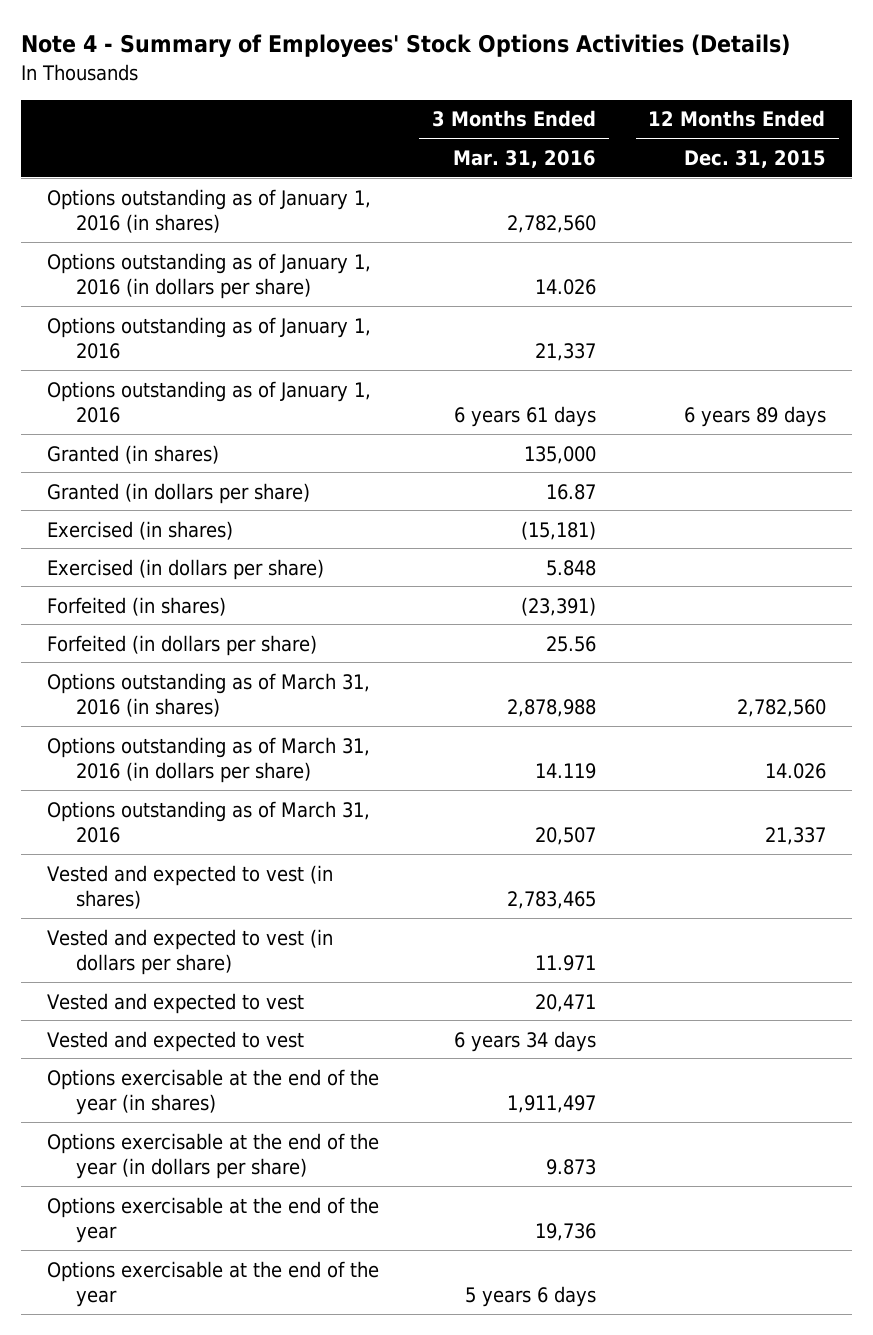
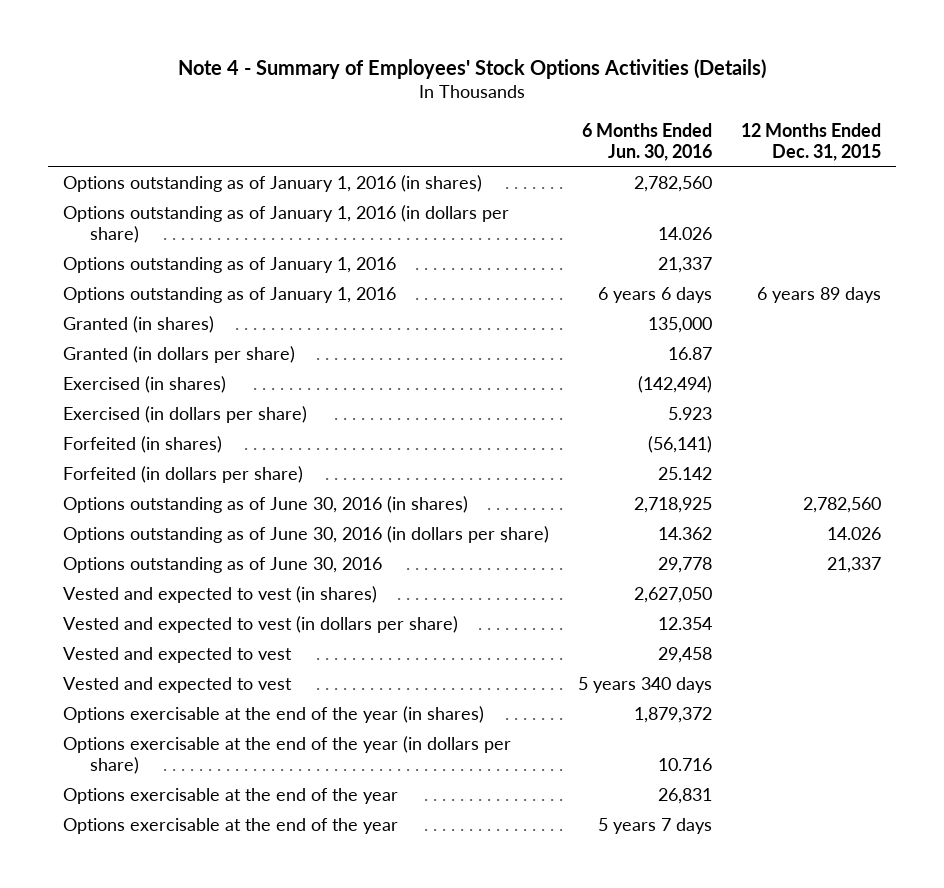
- | 3 Months Ended Mar. 31, 2016 | 12 Months Ended Dec. 31, 2015
+ | 6 Months Ended Jun. 30, 2016 | 12 Months Ended Dec. 31, 2015
- Options outstanding as of March 31, 2016 (in shares) | 2,878,988 | 2,782,560
- Options outstanding as of March 31, 2016 (in dollars per share) | 14.119 | 14.026
- Options outstanding as of March 31, 2016 | 20,507 | 21,337
+ Options outstanding as of June 30, 2016 (in shares) | 2,718,925 | 2,782,560
+ Options outstanding as of June 30, 2016 (in dollars per share) | 14.362 | 14.026
+ Options outstanding as of June 30, 2016 | 29,778 | 21,337

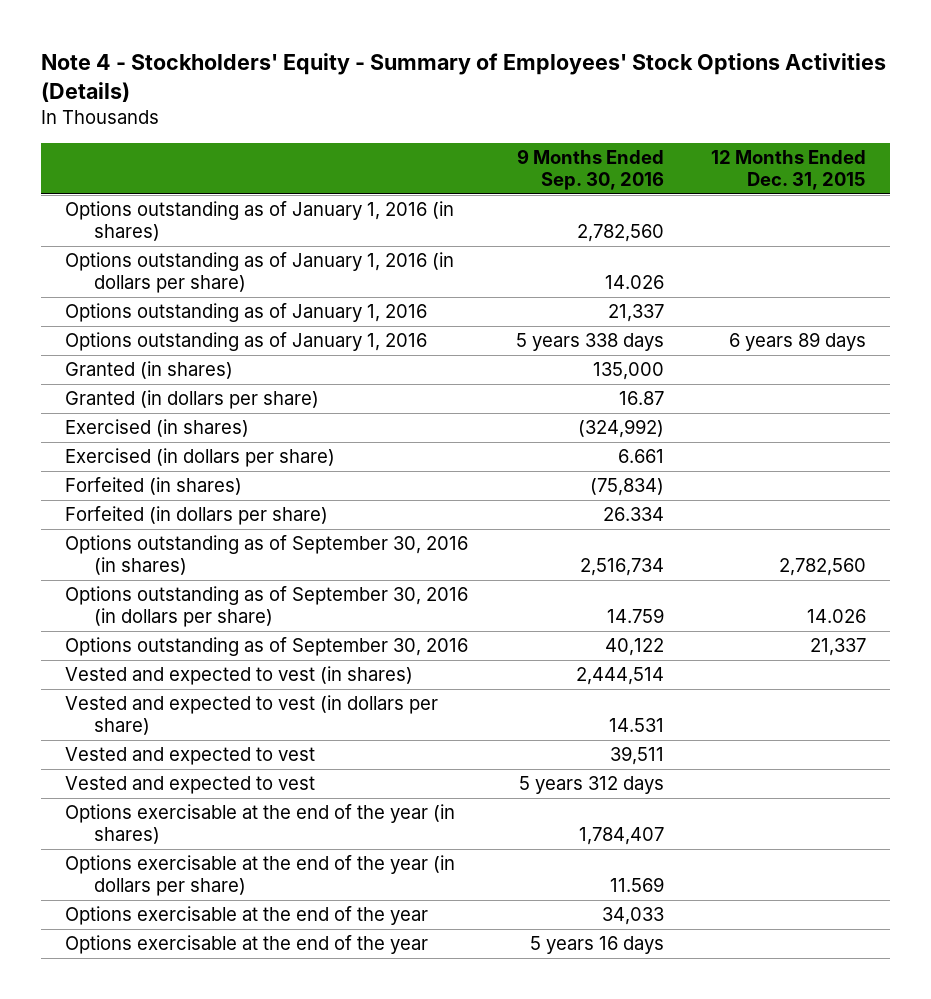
- Note 4 - Summary of Employees' Stock Options Activities (Details)
+ Note 4 - Stockholders' Equity - Summary of Employees' Stock Options Activities (Details)
- | 6 Months Ended Jun. 30, 2016 | 12 Months Ended Dec. 31, 2015
+ | 9 Months Ended Sep. 30, 2016 | 12 Months Ended Dec. 31, 2015
- Options outstanding as of June 30, 2016 (in shares) | 2,718,925 | 2,782,560
- Options outstanding as of June 30, 2016 (in dollars per share) | 14.362 | 14.026
- Options outstanding as of June 30, 2016 | 29,778 | 21,337
+ Options outstanding as of September 30, 2016 (in shares) | 2,516,734 | 2,782,560
+ Options outstanding as of September 30, 2016 (in dollars per share) | 14.759 | 14.026
+ Options outstanding as of September 30, 2016 | 40,122 | 21,337

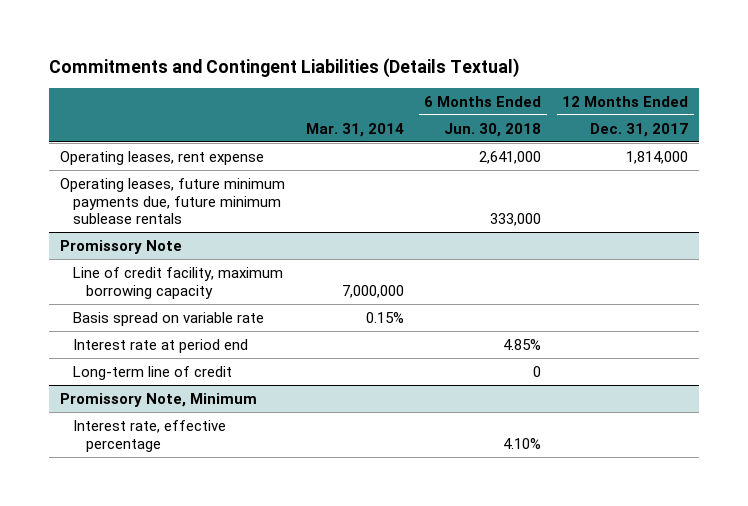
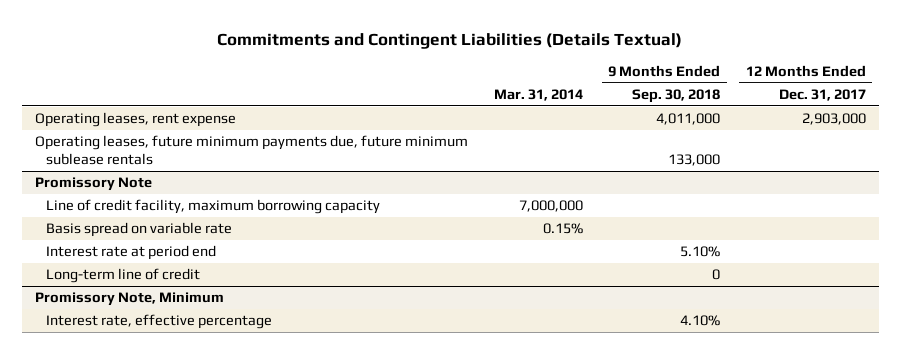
- | Mar. 31, 2014 | 6 Months Ended Jun. 30, 2018 | 12 Months Ended Dec. 31, 2017
+ | Mar. 31, 2014 | 9 Months Ended Sep. 30, 2018 | 12 Months Ended Dec. 31, 2017
- Operating leases, rent expense | | 2,641,000 | 1,814,000
+ Operating leases, rent expense | | 4,011,000 | 2,903,000

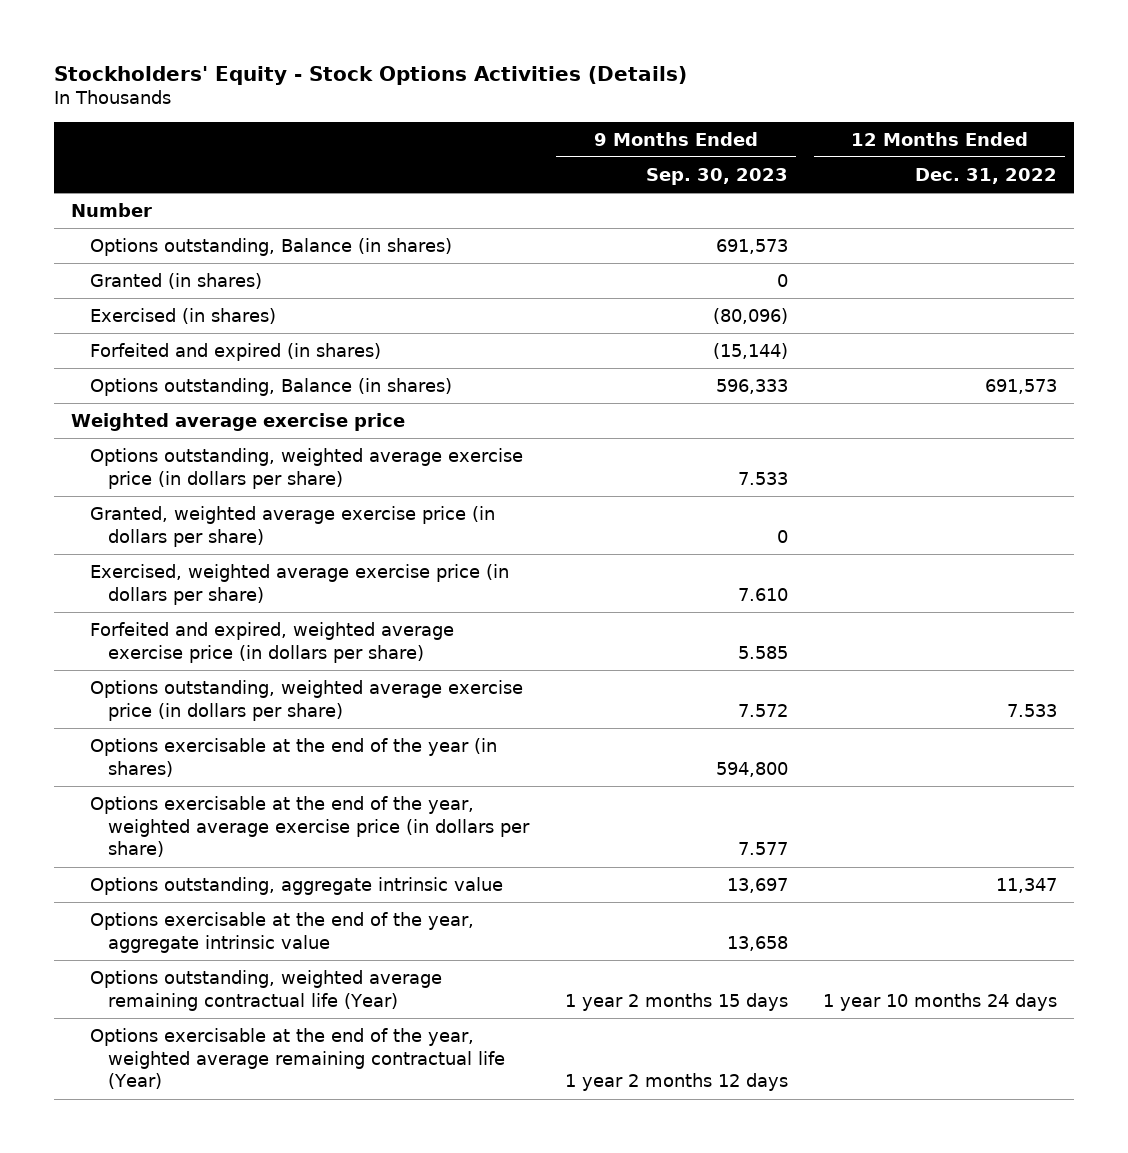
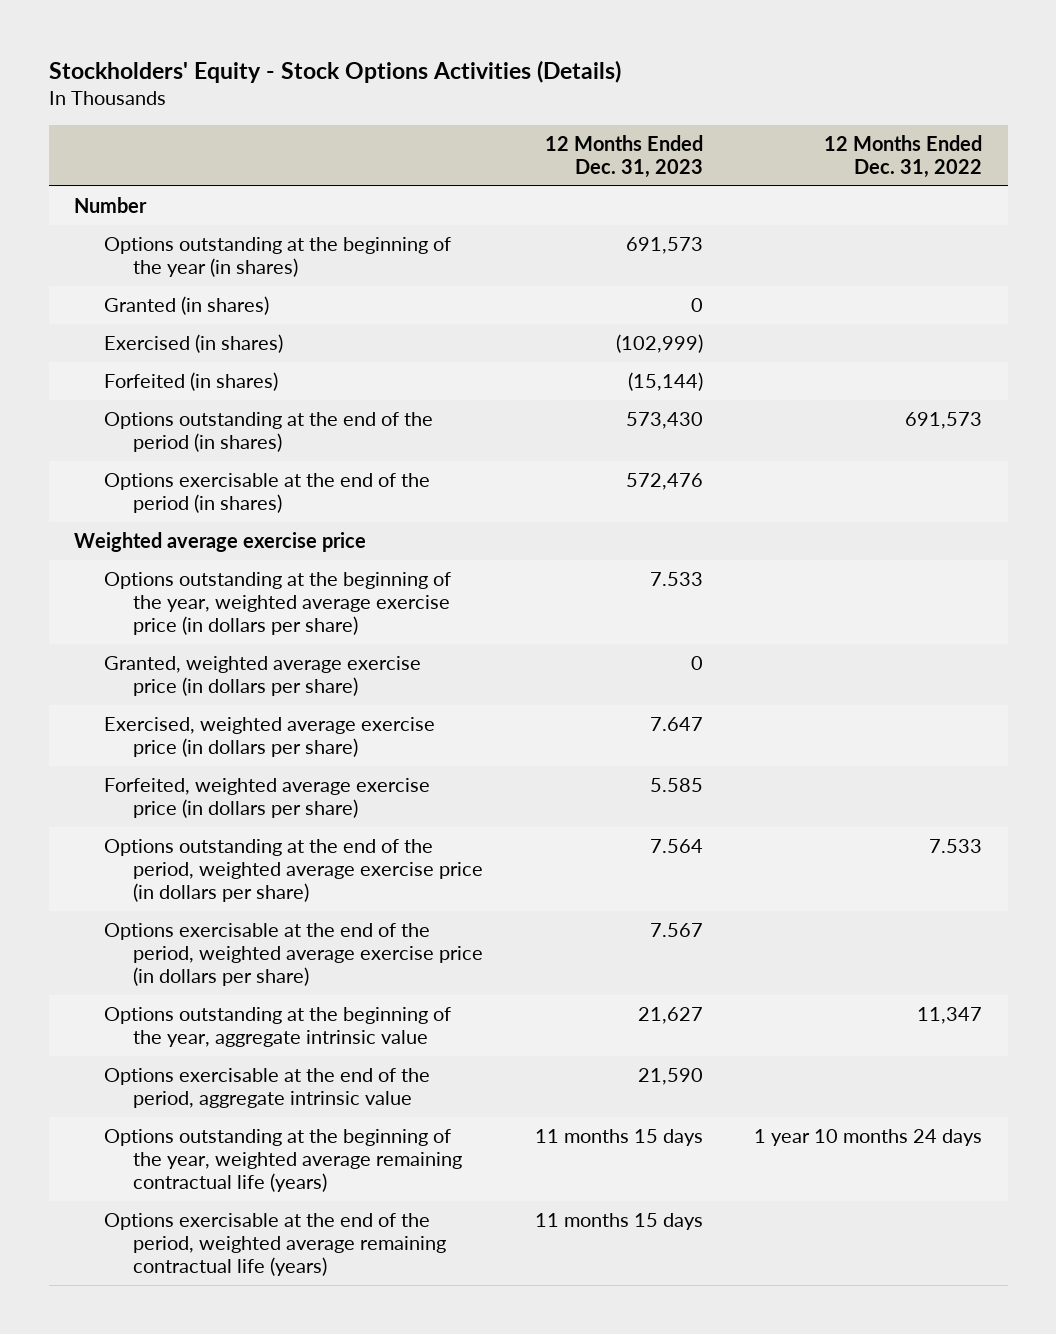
- | 9 Months Ended Sep. 30, 2023 | 12 Months Ended Dec. 31, 2022
+ | 12 Months Ended Dec. 31, 2023 | 12 Months Ended Dec. 31, 2022
- Options outstanding, Balance (in shares) | 691,573 |
+ Options outstanding at the beginning of the year (in shares) | 691,573 |
- Forfeited and expired (in shares) | (15,144) |
- Options outstanding, Balance (in shares) | 596,333 | 691,573
+ Forfeited (in shares) | (15,144) |
+ Options outstanding at the end of the period (in shares) | 573,430 | 691,573
+ Options exercisable at the end of the period (in shares) | 572,476 |
- Options outstanding, weighted average exercise price (in dollars per share) | 7.533 |
+ Options outstanding at the beginning of the year, weighted average exercise price (in dollars per share) | 7.533 |
- Forfeited and expired, weighted average exercise price (in dollars per share) | 5.585 |
- Options outstanding, weighted average exercise price (in dollars per share) | 7.572 | 7.533
- Options exercisable at the end of the year (in shares) | 594,800 |
- Options exercisable at the end of the year, weighted average exercise price (in dollars per share) | 7.577 |
- Options outstanding, aggregate intrinsic value | 13,697 | 11,347
- Options exercisable at the end of the year, aggregate intrinsic value | 13,658 |
- Options outstanding, weighted average remaining contractual life (Year) | 1 year 2 months 15 days | 1 year 10 months 24 days
- Options exercisable at the end of the year, weighted average remaining contractual life (Year) | 1 year 2 months 12 days |
+ Forfeited, weighted average exercise price (in dollars per share) | 5.585 |
+ Options outstanding at the end of the period, weighted average exercise price (in dollars per share) | 7.564 | 7.533
+ Options exercisable at the end of the period, weighted average exercise price (in dollars per share) | 7.567 |
+ Options outstanding at the beginning of the year, aggregate intrinsic value | 21,627 | 11,347
+ Options exercisable at the end of the period, aggregate intrinsic value | 21,590 |
+ Options outstanding at the beginning of the year, weighted average remaining contractual life (years) | 11 months 15 days | 1 year 10 months 24 days
+ Options exercisable at the end of the period, weighted average remaining contractual life (years) | 11 months 15 days |

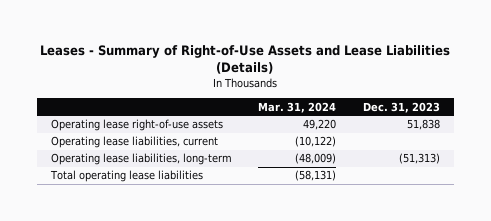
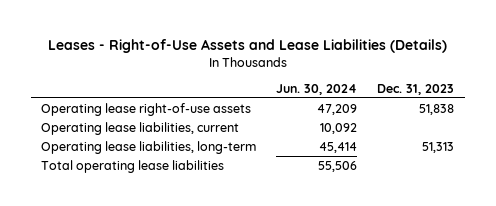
- Leases - Summary of Right-of-Use Assets and Lease Liabilities (Details)
+ Leases - Right-of-Use Assets and Lease Liabilities (Details)
- | Mar. 31, 2024 | Dec. 31, 2023
+ | Jun. 30, 2024 | Dec. 31, 2023
- Operating lease liabilities, long-term | (48,009) | (51,313)
+ Operating lease liabilities, long-term | 45,414 | 51,313

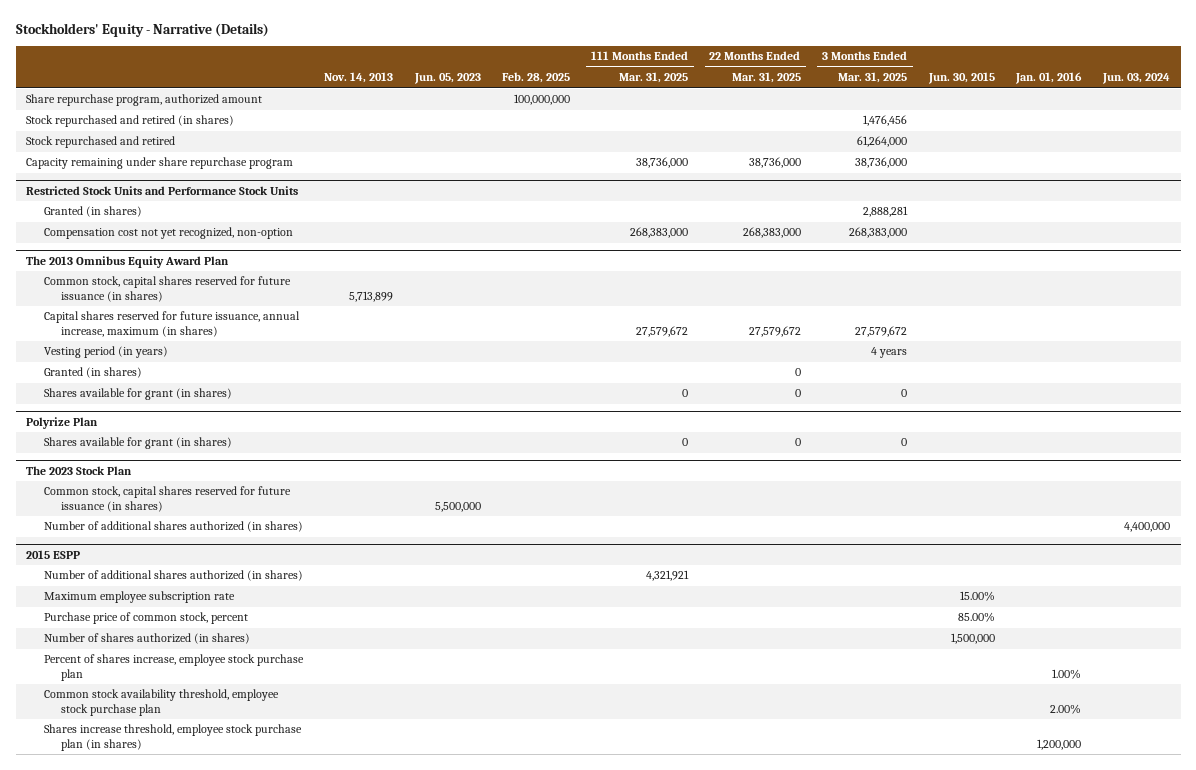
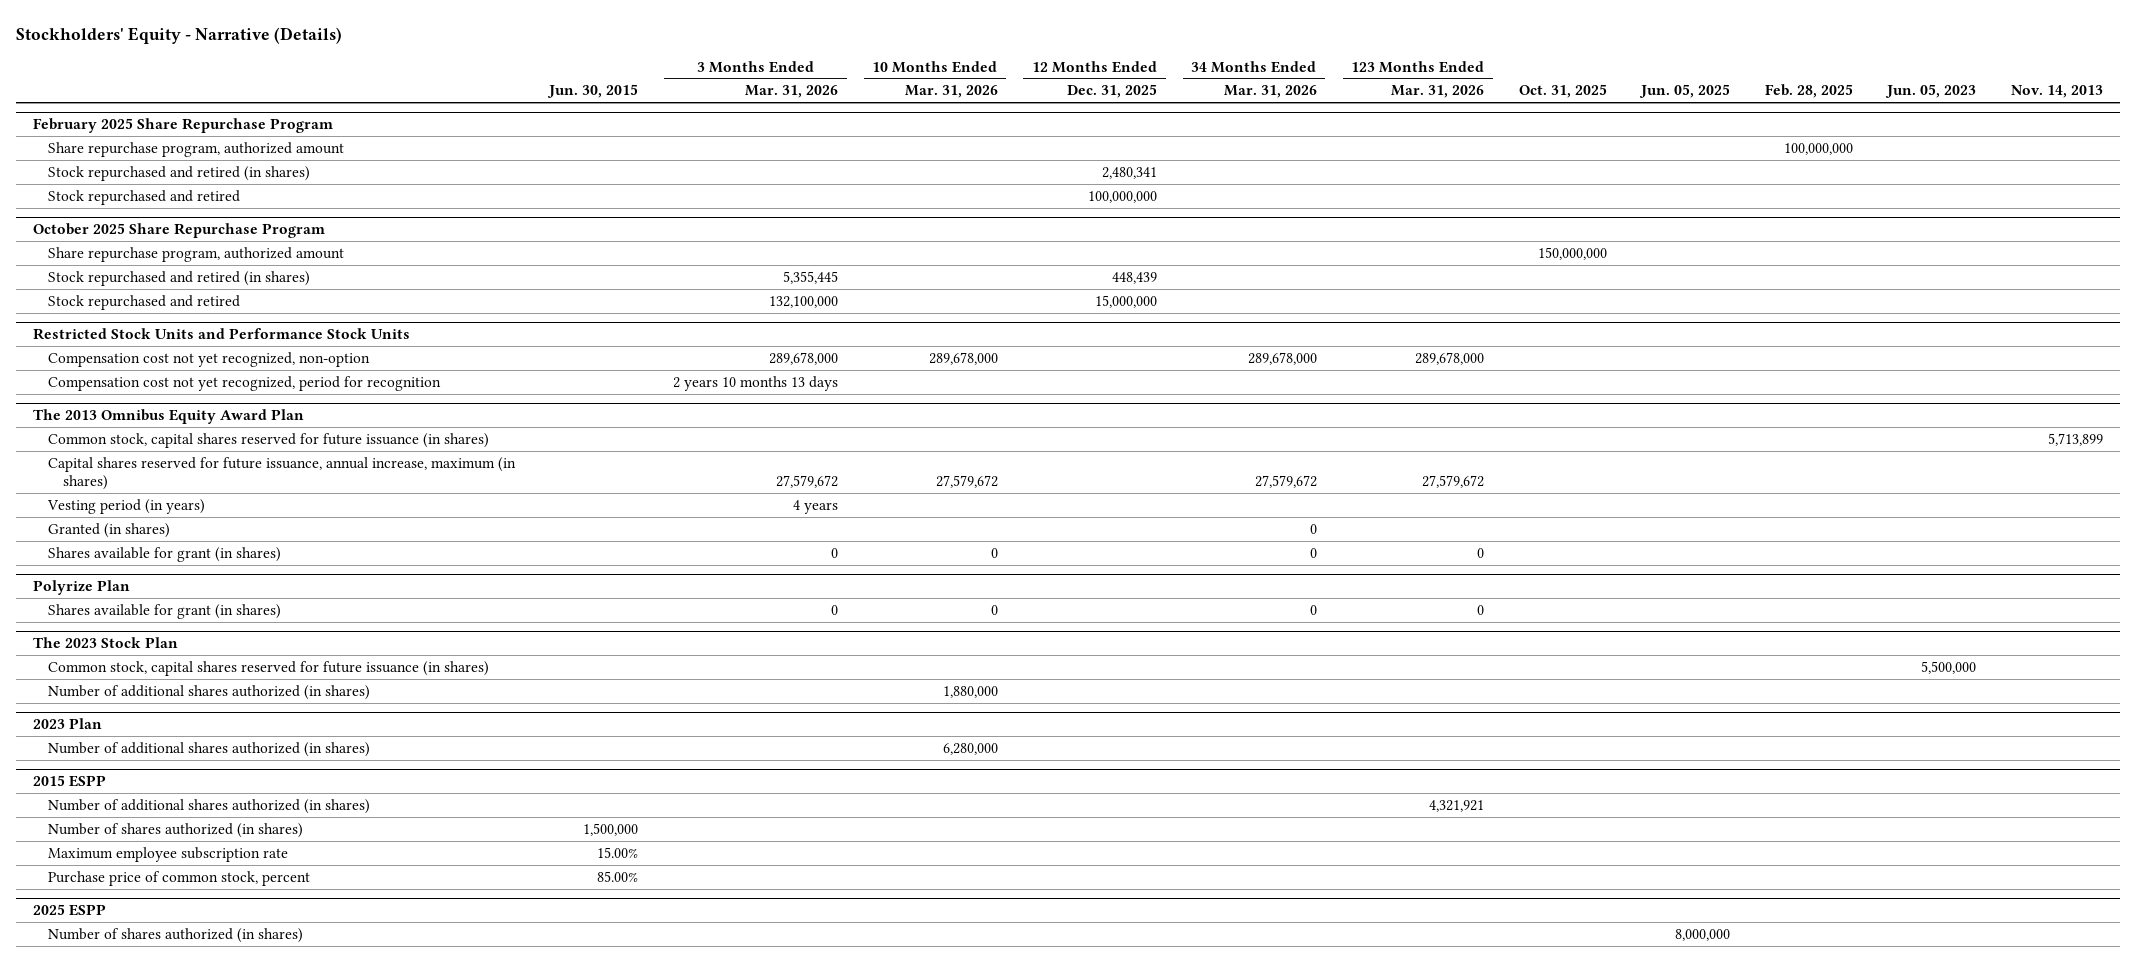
- | Nov. 14, 2013 | Jun. 05, 2023 | Feb. 28, 2025 | 111 Months Ended Mar. 31, 2025 | 22 Months Ended Mar. 31, 2025 | 3 Months Ended Mar. 31, 2025 | Jun. 30, 2015 | Jan. 01, 2016 | Jun. 03, 2024
+ | Jun. 30, 2015 | 3 Months Ended Mar. 31, 2026 | 10 Months Ended Mar. 31, 2026 | 12 Months Ended Dec. 31, 2025 | 34 Months Ended Mar. 31, 2026 | 123 Months Ended Mar. 31, 2026 | Oct. 31, 2025 | Jun. 05, 2025 | Feb. 28, 2025 | Jun. 05, 2023 | Nov. 14, 2013
+ February 2025 Share Repurchase Program
- Capacity remaining under share repurchase program | | | | 38,736,000 | 38,736,000 | 38,736,000 | | |
+ October 2025 Share Repurchase Program
+ Share repurchase program, authorized amount | | | | | | | 150,000,000 | | | |
+ Stock repurchased and retired (in shares) | | 5,355,445 | | 448,439 | | | | | | |
+ Stock repurchased and retired | | 132,100,000 | | 15,000,000 | | | | | | |
@ Restricted Stock Units and Performance Stock Units
- Granted (in shares) | | | | | | 2,888,281 | | |
+ Compensation cost not yet recognized, period for recognition | | 2 years 10 months 13 days | | | | | | | | |
+ 2023 Plan
+ Number of additional shares authorized (in shares) | | | 6,280,000 | | | | | | | |
@ 2015 ESPP
moved up: Number of shares authorized (in shares) | 1,500,000 | | | | | | | | | |
- Percent of shares increase, employee stock purchase plan | | | | | | | | 1.00% |
- Common stock availability threshold, employee stock purchase plan | | | | | | | | 2.00% |
- Shares increase threshold, employee stock purchase plan (in shares) | | | | | | | | 1,200,000 |
+ 2025 ESPP
+ Number of shares authorized (in shares) | | | | | | | | 8,000,000 | | |

